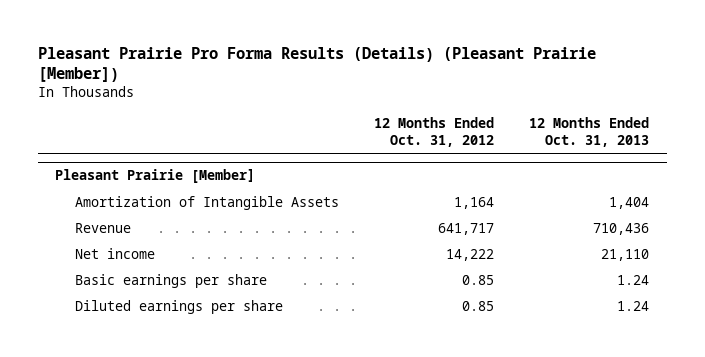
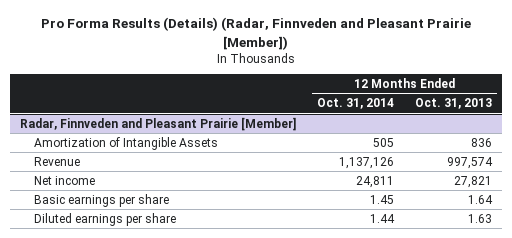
- Pleasant Prairie Pro Forma Results (Details) (Pleasant Prairie [Member])
+ Pro Forma Results (Details) (Radar, Finnveden and Pleasant Prairie [Member])
- | 12 Months Ended Oct. 31, 2012 | 12 Months Ended Oct. 31, 2013
+ | 12 Months Ended Oct. 31, 2014 | 12 Months Ended Oct. 31, 2013
- Pleasant Prairie [Member]
- Amortization of Intangible Assets | 1,164 | 1,404
- Revenue | 641,717 | 710,436
- Net income | 14,222 | 21,110
- Basic earnings per share | 0.85 | 1.24
- Diluted earnings per share | 0.85 | 1.24
+ Radar, Finnveden and Pleasant Prairie [Member]
+ Amortization of Intangible Assets | 505 | 836
+ Revenue | 1,137,126 | 997,574
+ Net income | 24,811 | 27,821
+ Basic earnings per share | 1.45 | 1.64
+ Diluted earnings per share | 1.44 | 1.63

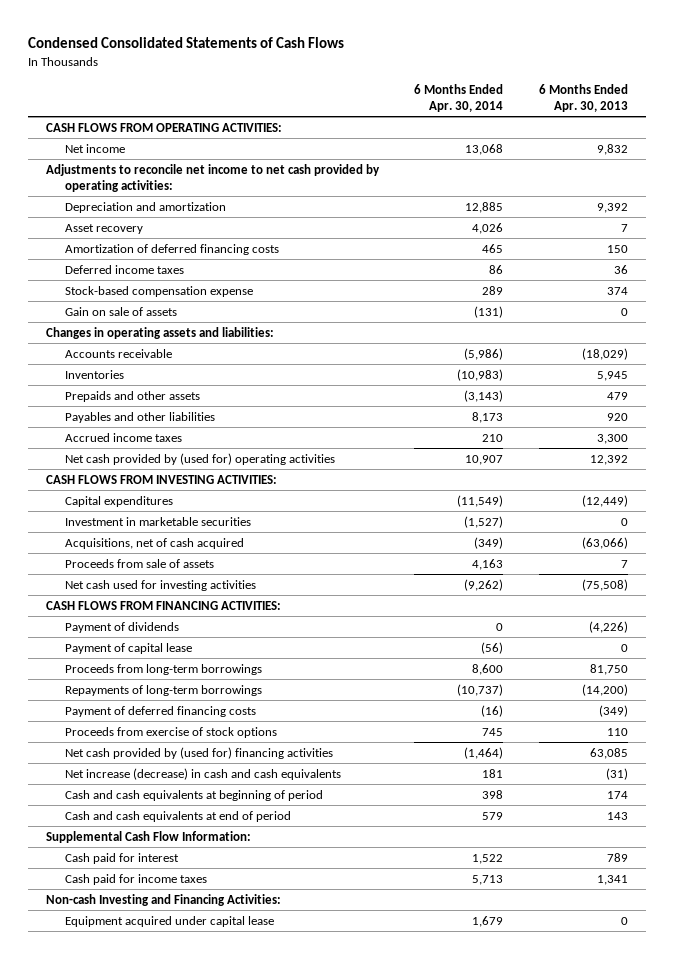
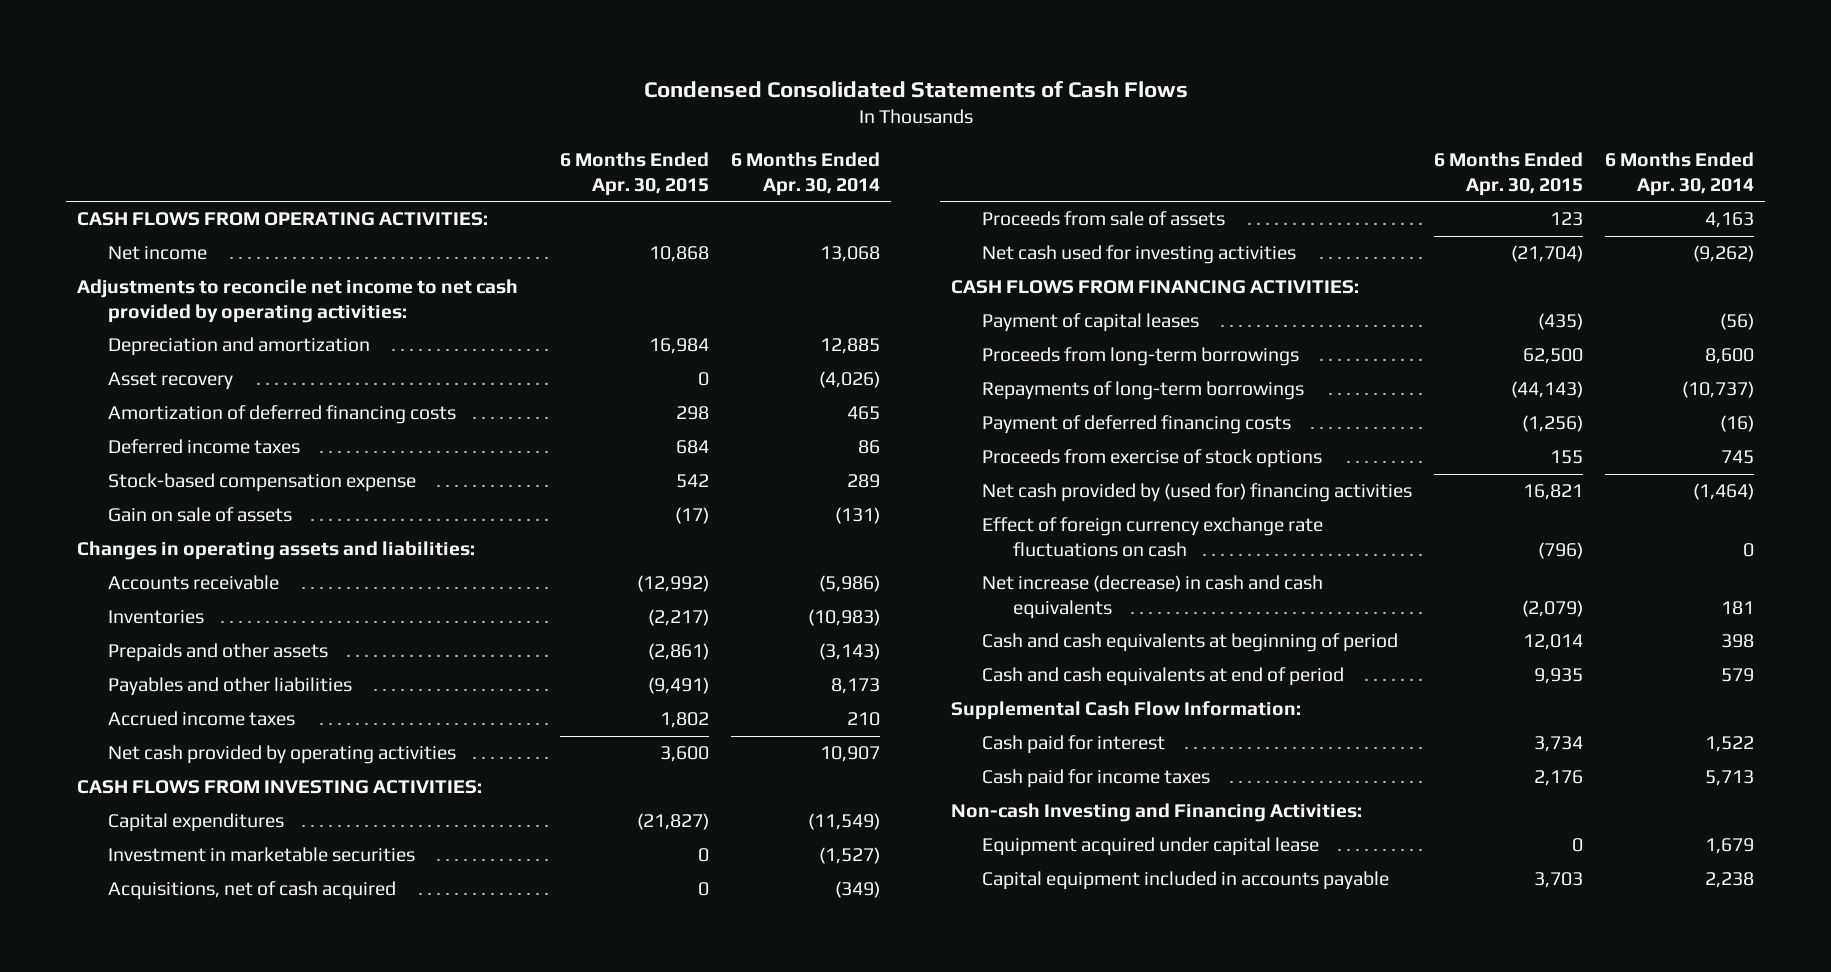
- | 6 Months Ended Apr. 30, 2014 | 6 Months Ended Apr. 30, 2013
+ | 6 Months Ended Apr. 30, 2015 | 6 Months Ended Apr. 30, 2014
- Asset recovery | 4,026 | 7
+ Asset recovery | 0 | (4,026)
- Net cash provided by (used for) operating activities | 10,907 | 12,392
+ Net cash provided by operating activities | 3,600 | 10,907
- Payment of dividends | 0 | (4,226)
- Payment of capital lease | (56) | 0
+ Payment of capital leases | (435) | (56)
+ Effect of foreign currency exchange rate fluctuations on cash | (796) | 0
+ Capital equipment included in accounts payable | 3,703 | 2,238

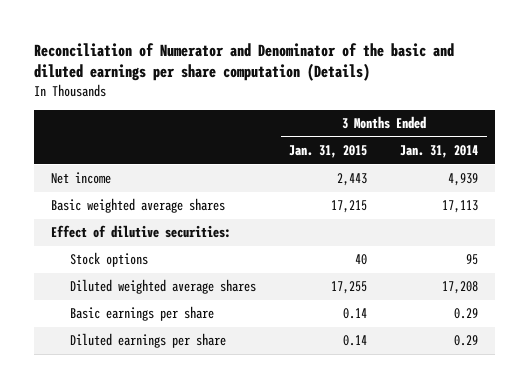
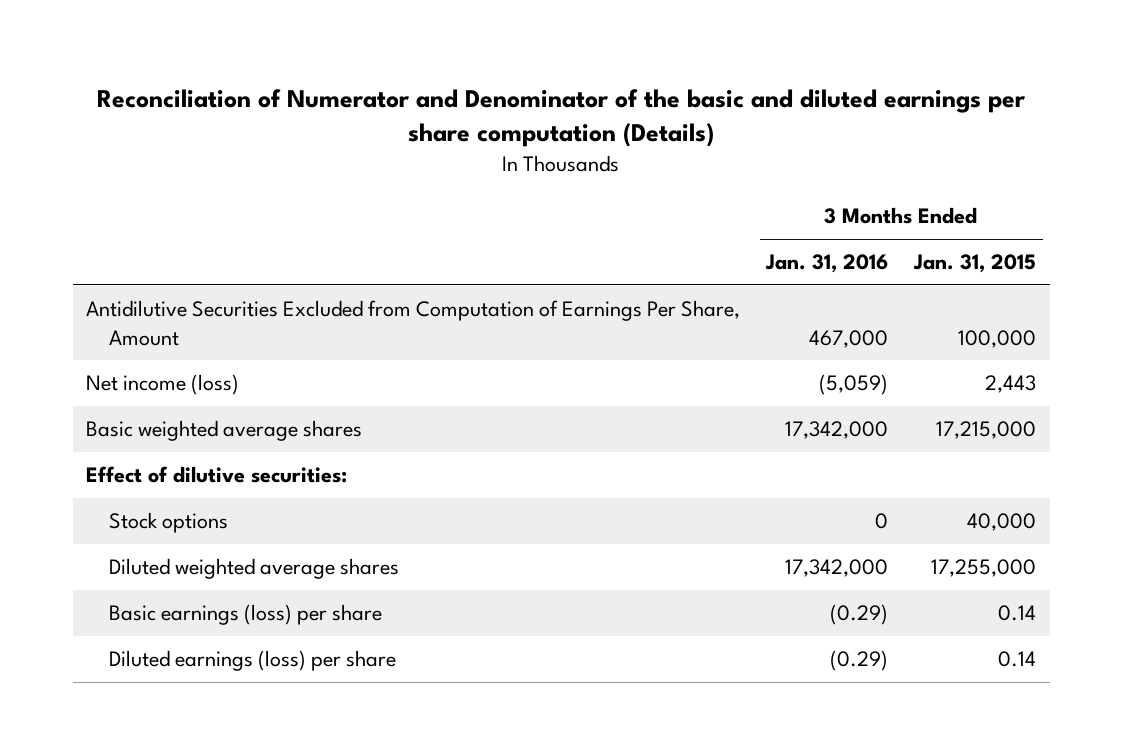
- | 3 Months Ended Jan. 31, 2015 | 3 Months Ended Jan. 31, 2014
+ | 3 Months Ended Jan. 31, 2016 | 3 Months Ended Jan. 31, 2015
- Net income | 2,443 | 4,939
- Basic weighted average shares | 17,215 | 17,113
+ Antidilutive Securities Excluded from Computation of Earnings Per Share, Amount | 467,000 | 100,000
+ Net income (loss) | (5,059) | 2,443
+ Basic weighted average shares | 17,342,000 | 17,215,000
- Stock options | 40 | 95
- Diluted weighted average shares | 17,255 | 17,208
- Basic earnings per share | 0.14 | 0.29
- Diluted earnings per share | 0.14 | 0.29
+ Stock options | 0 | 40,000
+ Diluted weighted average shares | 17,342,000 | 17,255,000
+ Basic earnings (loss) per share | (0.29) | 0.14
+ Diluted earnings (loss) per share | (0.29) | 0.14

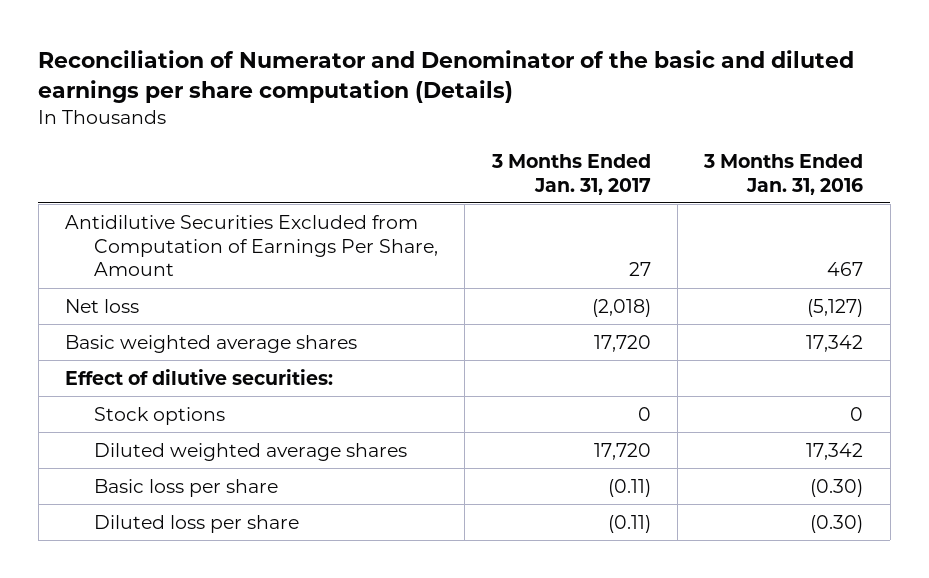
- | 3 Months Ended Jan. 31, 2016 | 3 Months Ended Jan. 31, 2015
+ | 3 Months Ended Jan. 31, 2017 | 3 Months Ended Jan. 31, 2016
- Antidilutive Securities Excluded from Computation of Earnings Per Share, Amount | 467,000 | 100,000
- Net income (loss) | (5,059) | 2,443
- Basic weighted average shares | 17,342,000 | 17,215,000
+ Antidilutive Securities Excluded from Computation of Earnings Per Share, Amount | 27 | 467
+ Net loss | (2,018) | (5,127)
+ Basic weighted average shares | 17,720 | 17,342
- Diluted weighted average shares | 17,342,000 | 17,255,000
- Basic earnings (loss) per share | (0.29) | 0.14
- Diluted earnings (loss) per share | (0.29) | 0.14
+ Diluted weighted average shares | 17,720 | 17,342
+ Basic loss per share | (0.11) | (0.30)
+ Diluted loss per share | (0.11) | (0.30)

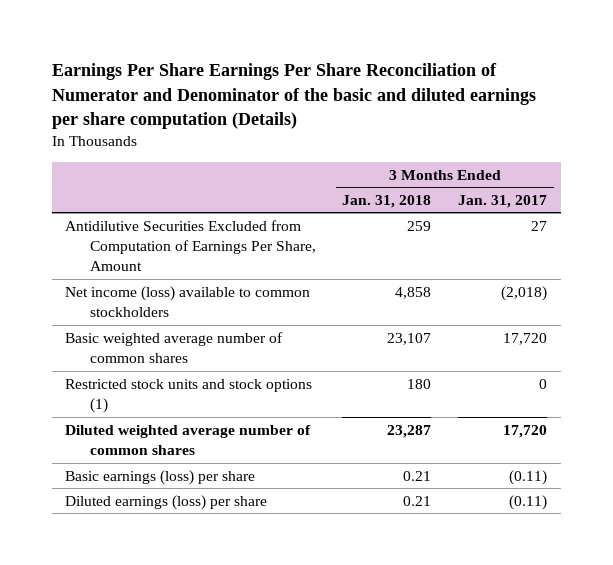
- Reconciliation of Numerator and Denominator of the basic and diluted earnings per share computation (Details)
+ Earnings Per Share Earnings Per Share Reconciliation of Numerator and Denominator of the basic and diluted earnings per share computation (Details)
- | 3 Months Ended Jan. 31, 2017 | 3 Months Ended Jan. 31, 2016
+ | 3 Months Ended Jan. 31, 2018 | 3 Months Ended Jan. 31, 2017
- Net loss | (2,018) | (5,127)
- Basic weighted average shares | 17,720 | 17,342
- Effect of dilutive securities:
- Stock options | 0 | 0
- Diluted weighted average shares | 17,720 | 17,342
- Basic loss per share | (0.11) | (0.30)
- Diluted loss per share | (0.11) | (0.30)
+ Net income (loss) available to common stockholders | 4,858 | (2,018)
+ Basic weighted average number of common shares | 23,107 | 17,720
+ Restricted stock units and stock options (1) | 180 | 0
+ Diluted weighted average number of common shares | 23,287 | 17,720
+ Basic earnings (loss) per share | 0.21 | (0.11)
+ Diluted earnings (loss) per share | 0.21 | (0.11)

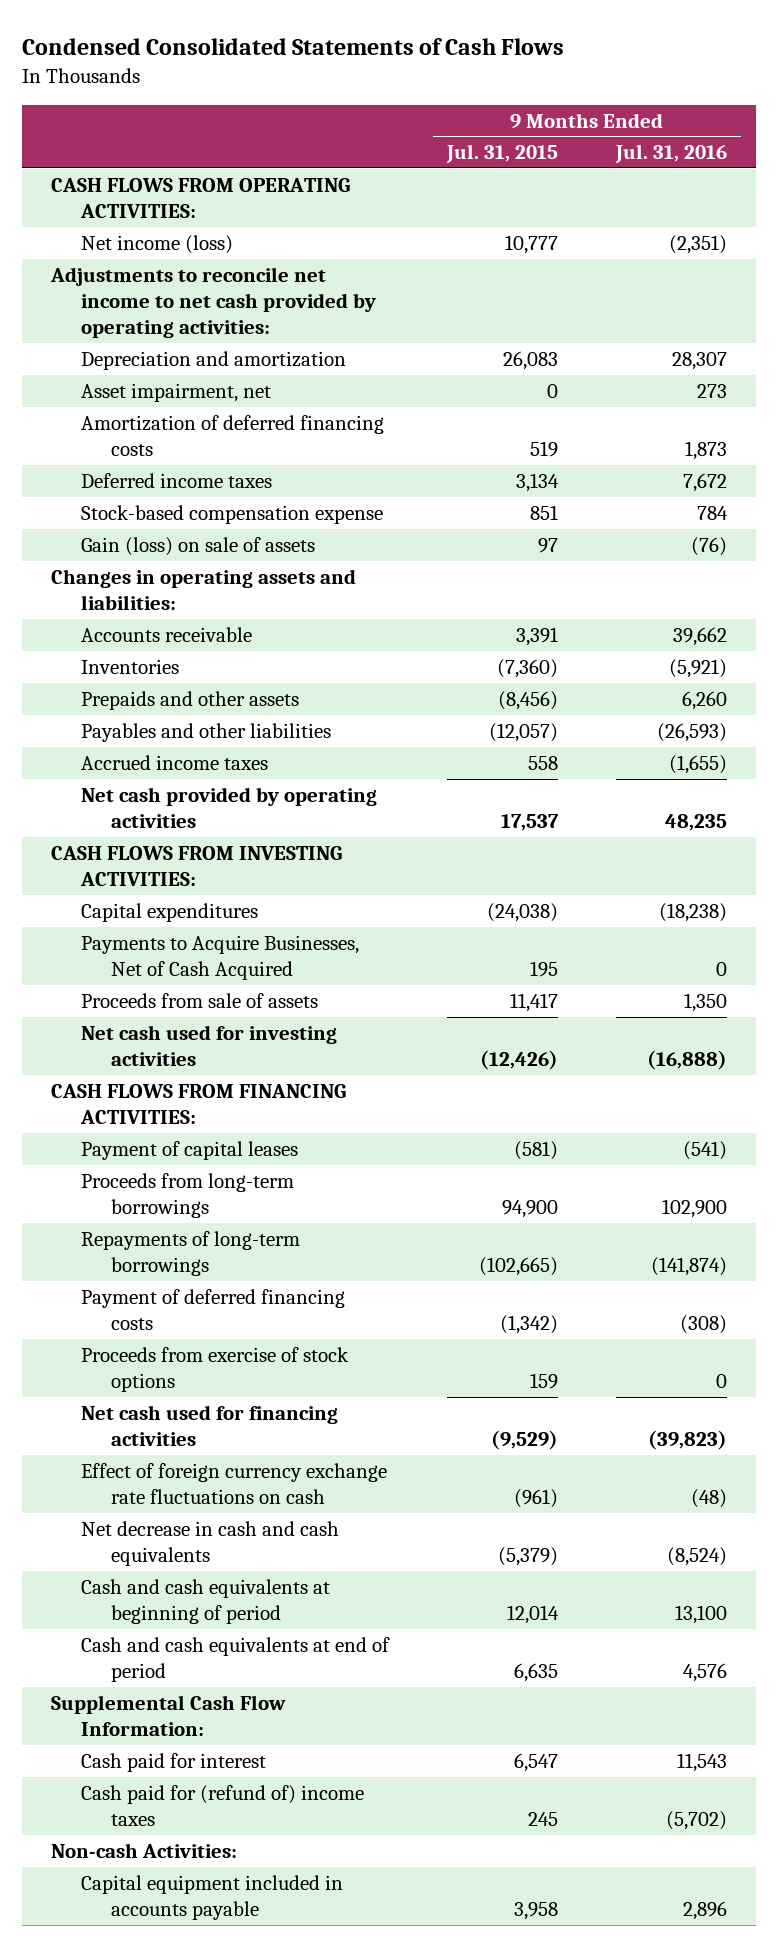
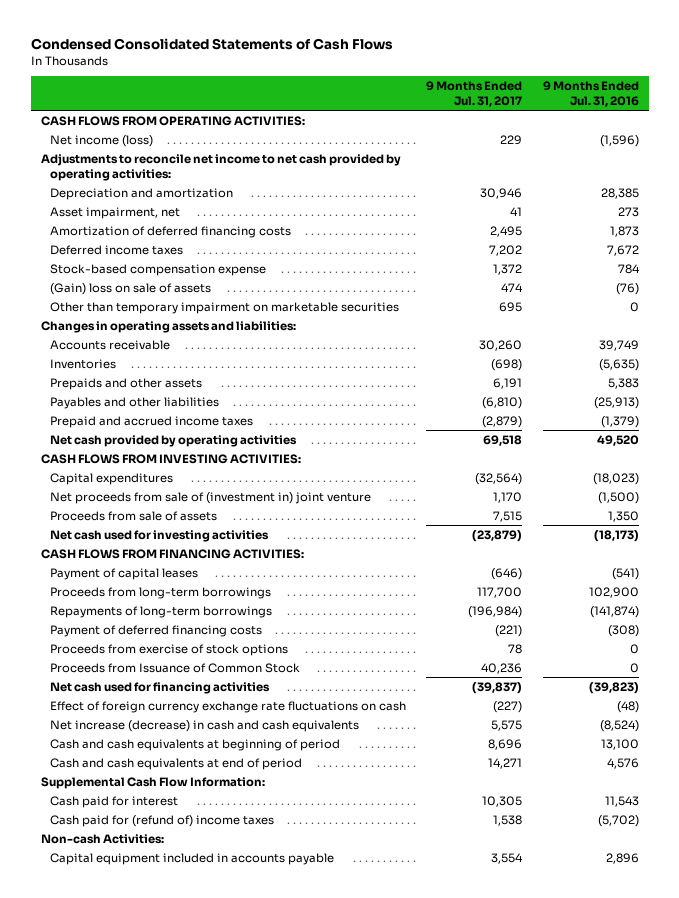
- | 9 Months Ended Jul. 31, 2015 | 9 Months Ended Jul. 31, 2016
+ | 9 Months Ended Jul. 31, 2017 | 9 Months Ended Jul. 31, 2016
- Net income (loss) | 10,777 | (2,351)
+ Net income (loss) | 229 | (1,596)
- Depreciation and amortization | 26,083 | 28,307
+ Depreciation and amortization | 30,946 | 28,385
- Gain (loss) on sale of assets | 97 | (76)
+ (Gain) loss on sale of assets | 474 | (76)
+ Other than temporary impairment on marketable securities | 695 | 0
- Accounts receivable | 3,391 | 39,662
- Inventories | (7,360) | (5,921)
- Prepaids and other assets | (8,456) | 6,260
- Payables and other liabilities | (12,057) | (26,593)
- Accrued income taxes | 558 | (1,655)
- Net cash provided by operating activities | 17,537 | 48,235
+ Accounts receivable | 30,260 | 39,749
+ Inventories | (698) | (5,635)
+ Prepaids and other assets | 6,191 | 5,383
+ Payables and other liabilities | (6,810) | (25,913)
+ Prepaid and accrued income taxes | (2,879) | (1,379)
+ Net cash provided by operating activities | 69,518 | 49,520
- Capital expenditures | (24,038) | (18,238)
- Payments to Acquire Businesses, Net of Cash Acquired | 195 | 0
+ Capital expenditures | (32,564) | (18,023)
+ Net proceeds from sale of (investment in) joint venture | 1,170 | (1,500)
- Net cash used for investing activities | (12,426) | (16,888)
+ Net cash used for investing activities | (23,879) | (18,173)
+ Proceeds from Issuance of Common Stock | 40,236 | 0
- Net decrease in cash and cash equivalents | (5,379) | (8,524)
+ Net increase (decrease) in cash and cash equivalents | 5,575 | (8,524)

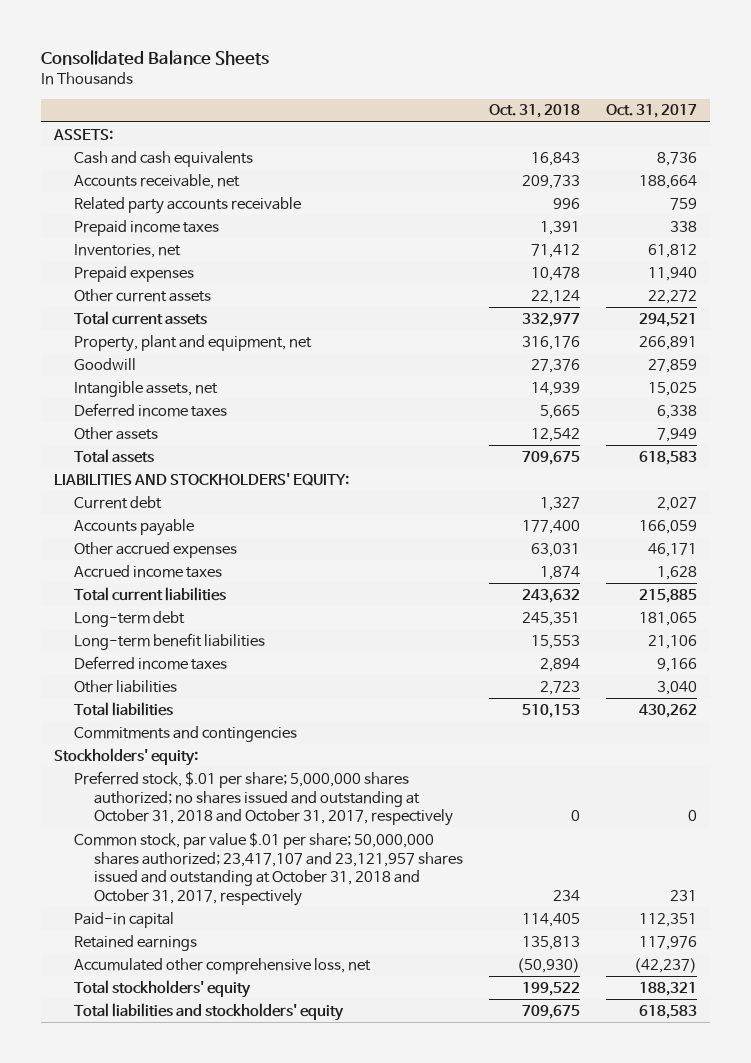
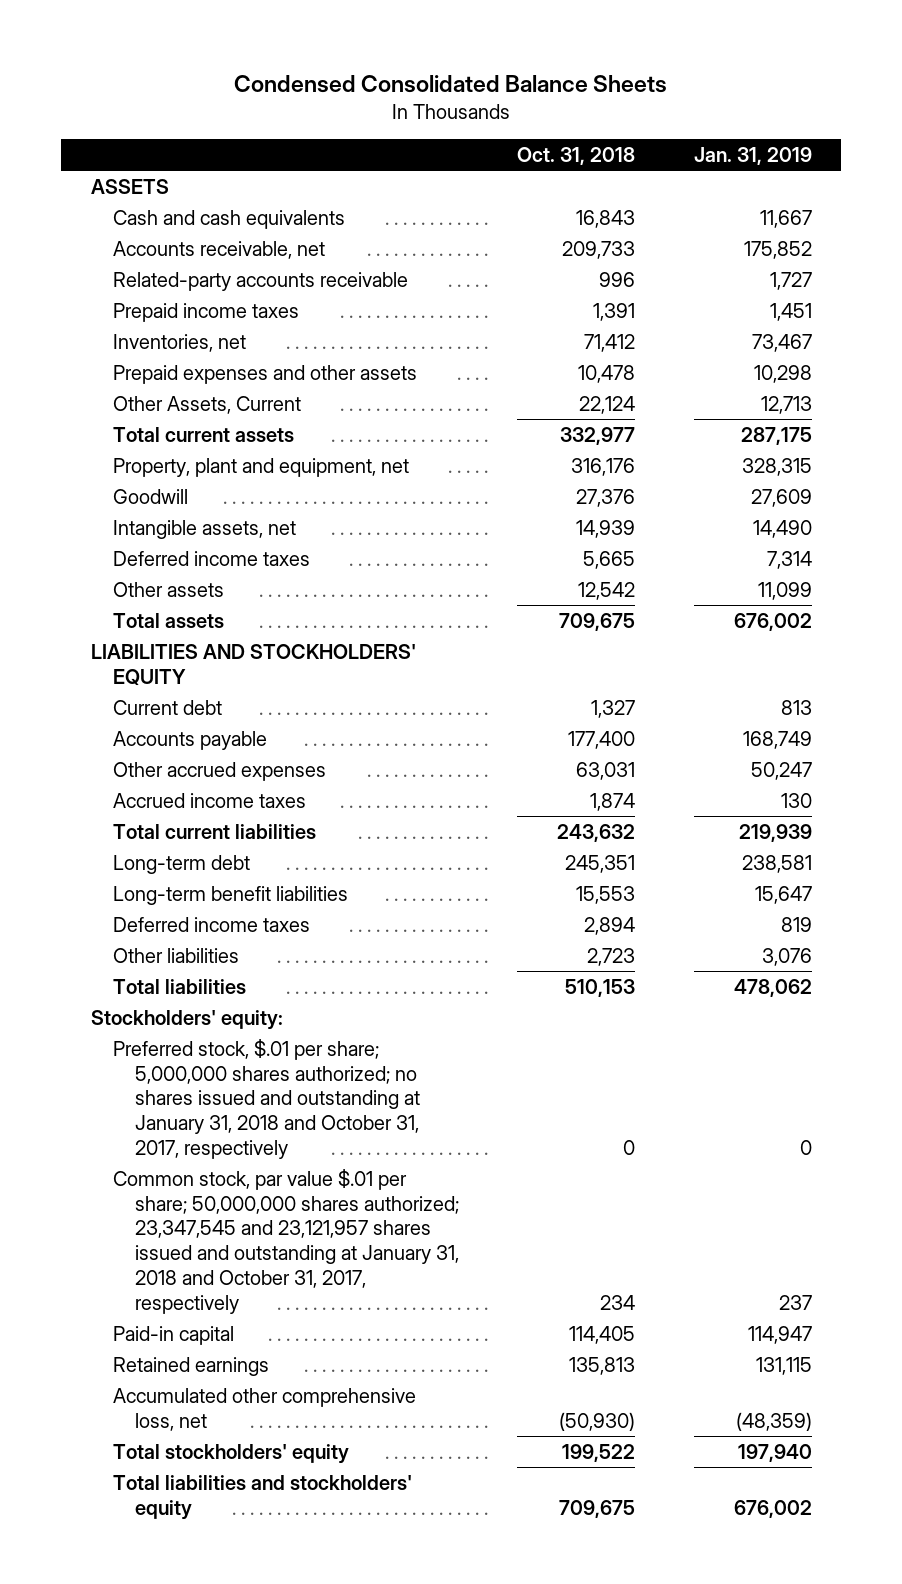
- Consolidated Balance Sheets
+ Condensed Consolidated Balance Sheets
- | Oct. 31, 2018 | Oct. 31, 2017
+ | Oct. 31, 2018 | Jan. 31, 2019
- ASSETS:
+ ASSETS
- Related party accounts receivable | 996 | 759
+ Related-party accounts receivable | 996 | 1,727
- Prepaid expenses | 10,478 | 11,940
- Other current assets | 22,124 | 22,272
+ Prepaid expenses and other assets | 10,478 | 10,298
+ Other Assets, Current | 22,124 | 12,713
- LIABILITIES AND STOCKHOLDERS' EQUITY:
+ LIABILITIES AND STOCKHOLDERS' EQUITY
- Commitments and contingencies
- Preferred stock, $.01 per share; 5,000,000 shares authorized; no shares issued and outstanding at October 31, 2018 and October 31, 2017, respectively | 0 | 0
- Common stock, par value $.01 per share; 50,000,000 shares authorized; 23,417,107 and 23,121,957 shares issued and outstanding at October 31, 2018 and October 31, 2017, respectively | 234 | 231
+ Preferred stock, $.01 per share; 5,000,000 shares authorized; no shares issued and outstanding at January 31, 2018 and October 31, 2017, respectively | 0 | 0
+ Common stock, par value $.01 per share; 50,000,000 shares authorized; 23,347,545 and 23,121,957 shares issued and outstanding at January 31, 2018 and October 31, 2017, respectively | 234 | 237

